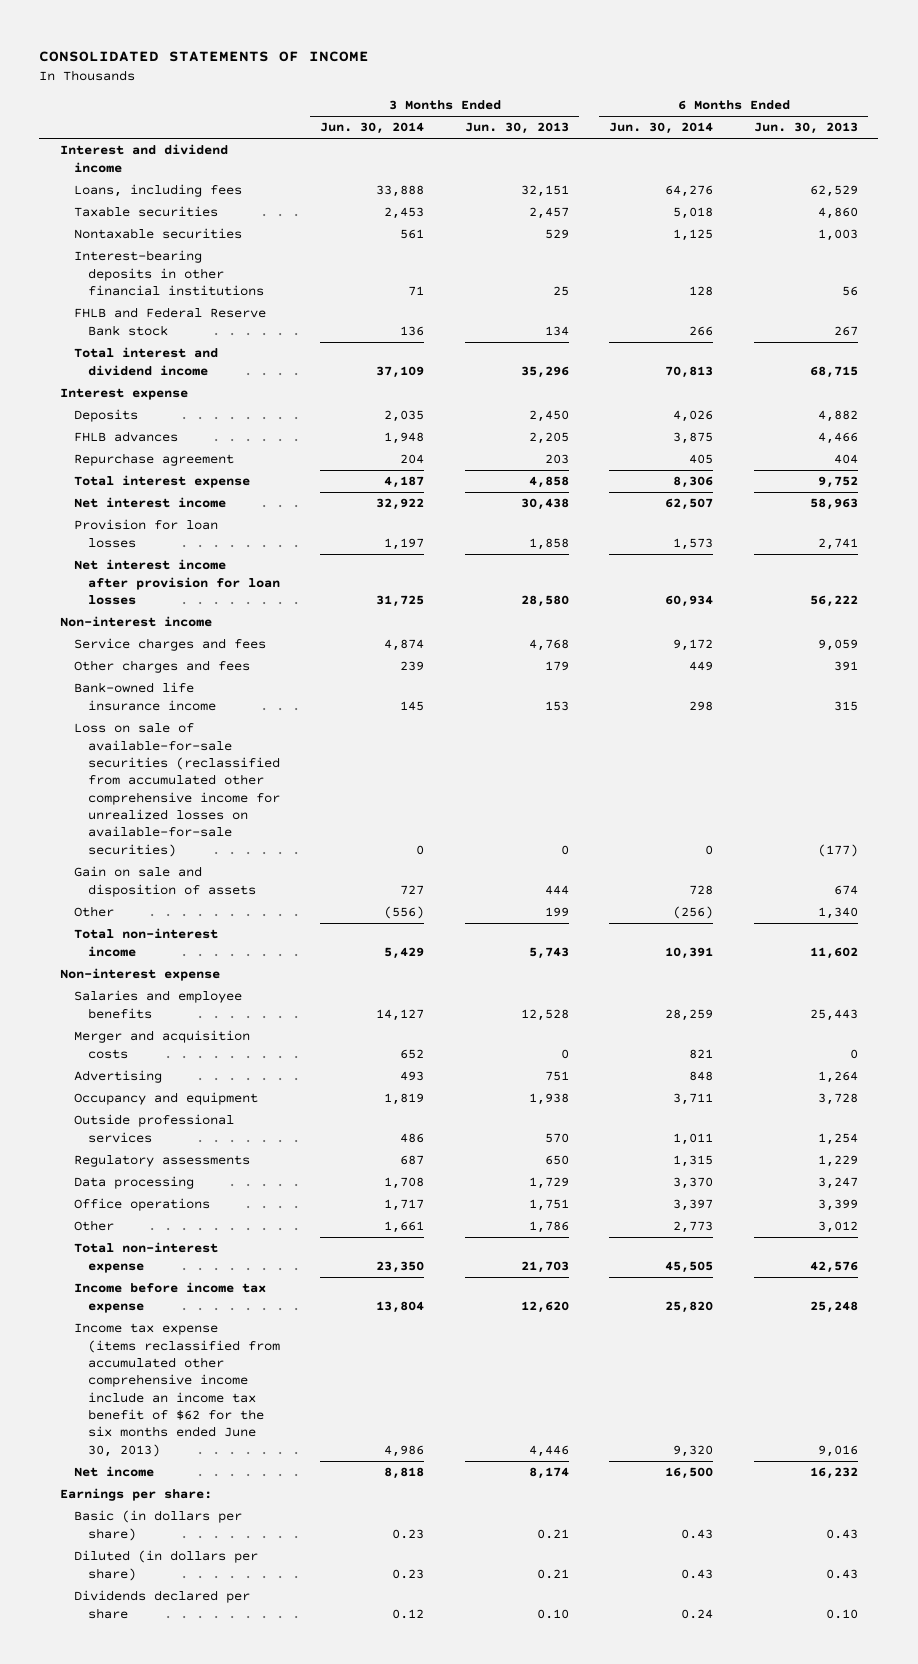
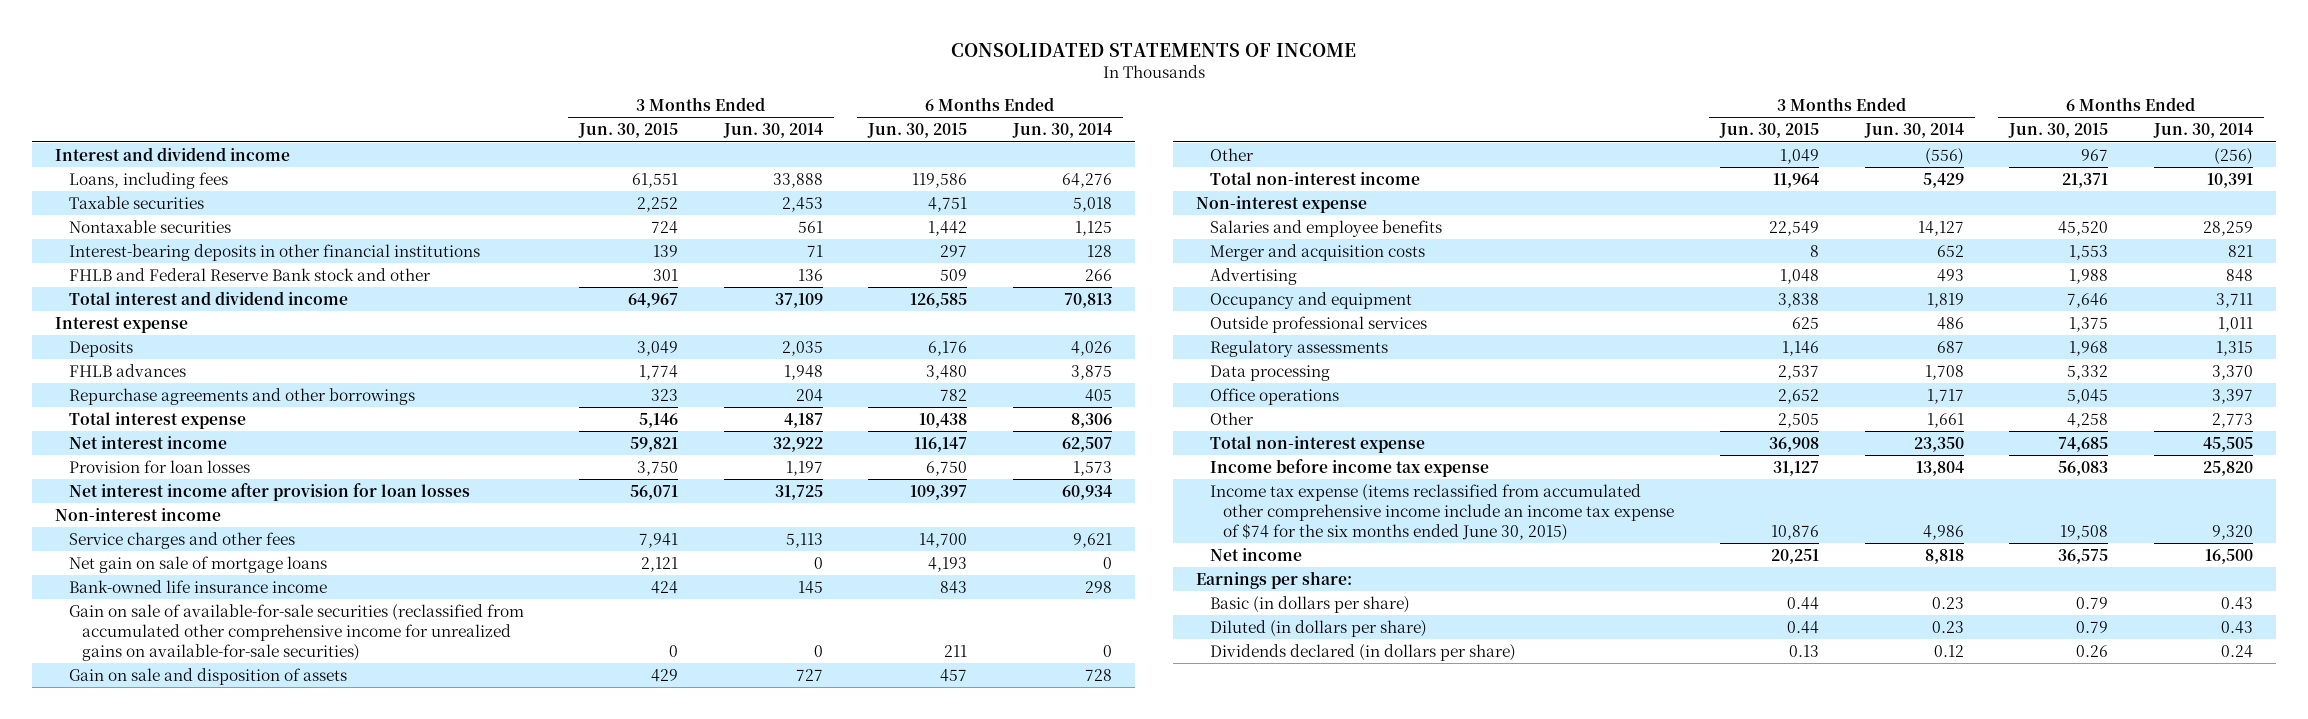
- | 3 Months Ended Jun. 30, 2014 | 3 Months Ended Jun. 30, 2013 | 6 Months Ended Jun. 30, 2014 | 6 Months Ended Jun. 30, 2013
+ | 3 Months Ended Jun. 30, 2015 | 3 Months Ended Jun. 30, 2014 | 6 Months Ended Jun. 30, 2015 | 6 Months Ended Jun. 30, 2014
- FHLB and Federal Reserve Bank stock | 136 | 134 | 266 | 267
+ FHLB and Federal Reserve Bank stock and other | 301 | 136 | 509 | 266
- Repurchase agreement | 204 | 203 | 405 | 404
+ Repurchase agreements and other borrowings | 323 | 204 | 782 | 405
- Service charges and fees | 4,874 | 4,768 | 9,172 | 9,059
- Other charges and fees | 239 | 179 | 449 | 391
+ Service charges and other fees | 7,941 | 5,113 | 14,700 | 9,621
+ Net gain on sale of mortgage loans | 2,121 | 0 | 4,193 | 0
- Loss on sale of available-for-sale securities (reclassified from accumulated other comprehensive income for unrealized losses on available-for-sale securities) | 0 | 0 | 0 | (177)
+ Gain on sale of available-for-sale securities (reclassified from accumulated other comprehensive income for unrealized gains on available-for-sale securities) | 0 | 0 | 211 | 0
- Income tax expense (items reclassified from accumulated other comprehensive income include an income tax benefit of $62 for the six months ended June 30, 2013) | 4,986 | 4,446 | 9,320 | 9,016
+ Income tax expense (items reclassified from accumulated other comprehensive income include an income tax expense of $74 for the six months ended June 30, 2015) | 10,876 | 4,986 | 19,508 | 9,320
- Dividends declared per share | 0.12 | 0.10 | 0.24 | 0.10
+ Dividends declared (in dollars per share) | 0.13 | 0.12 | 0.26 | 0.24

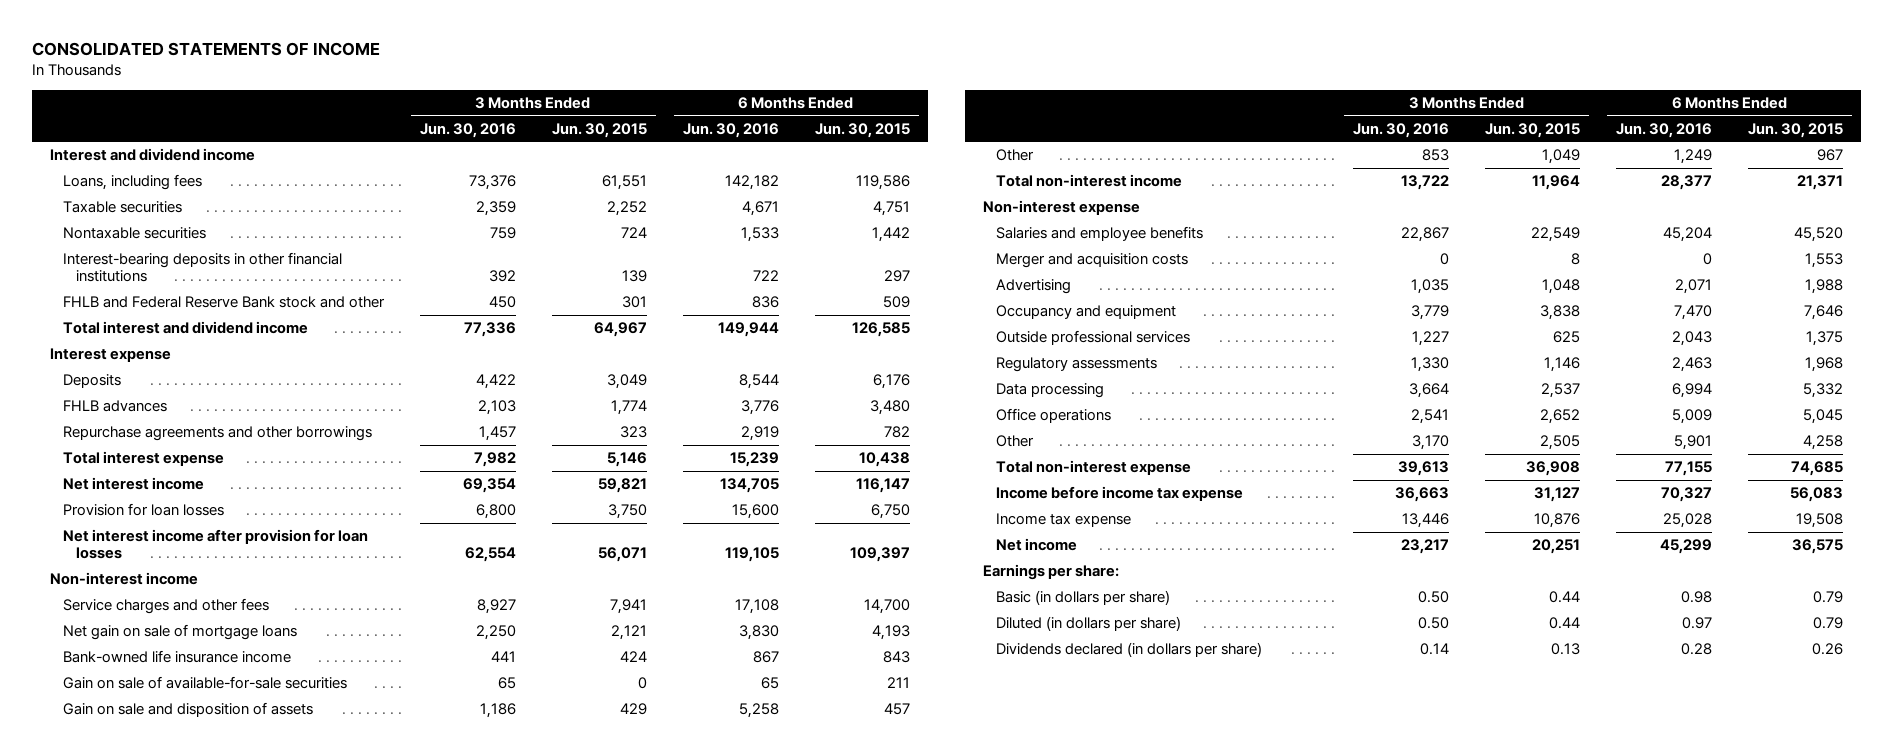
- | 3 Months Ended Jun. 30, 2015 | 3 Months Ended Jun. 30, 2014 | 6 Months Ended Jun. 30, 2015 | 6 Months Ended Jun. 30, 2014
+ | 3 Months Ended Jun. 30, 2016 | 3 Months Ended Jun. 30, 2015 | 6 Months Ended Jun. 30, 2016 | 6 Months Ended Jun. 30, 2015
- Gain on sale of available-for-sale securities (reclassified from accumulated other comprehensive income for unrealized gains on available-for-sale securities) | 0 | 0 | 211 | 0
+ Gain on sale of available-for-sale securities | 65 | 0 | 65 | 211
- Income tax expense (items reclassified from accumulated other comprehensive income include an income tax expense of $74 for the six months ended June 30, 2015) | 10,876 | 4,986 | 19,508 | 9,320
+ Income tax expense | 13,446 | 10,876 | 25,028 | 19,508

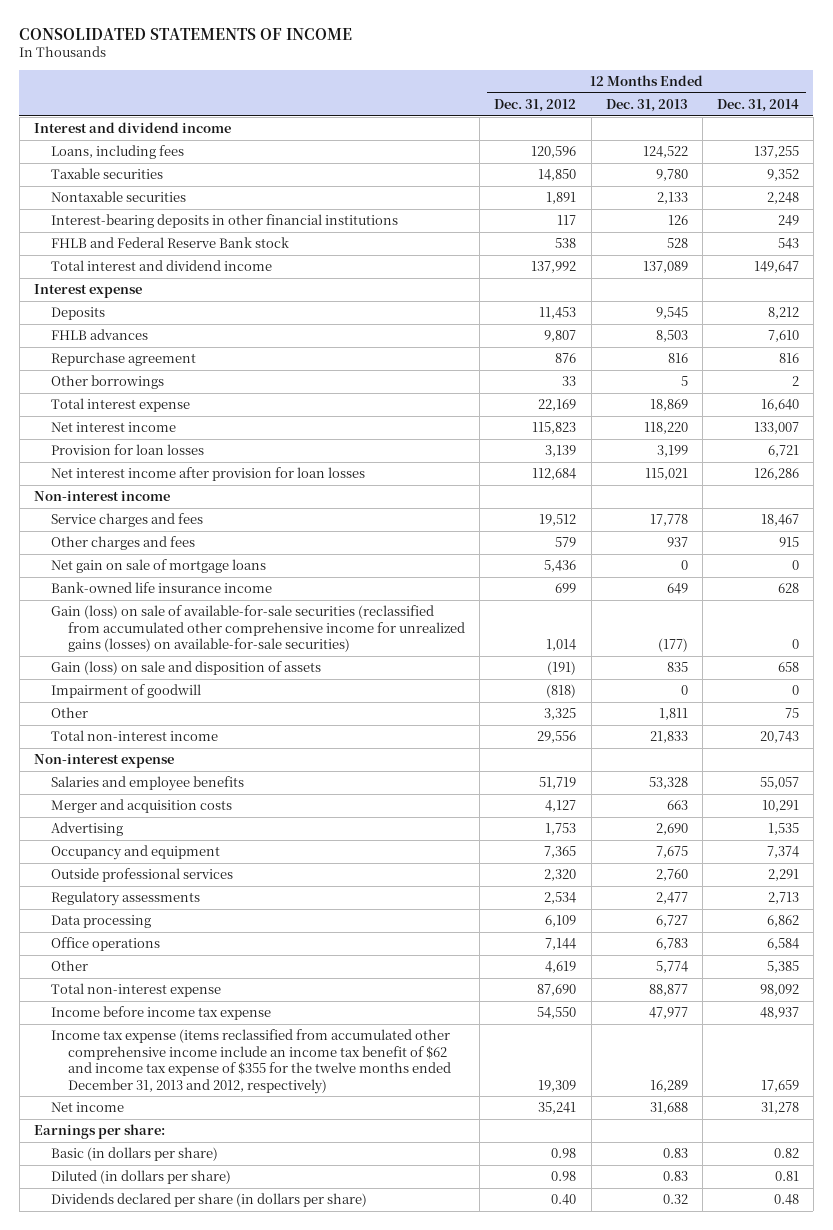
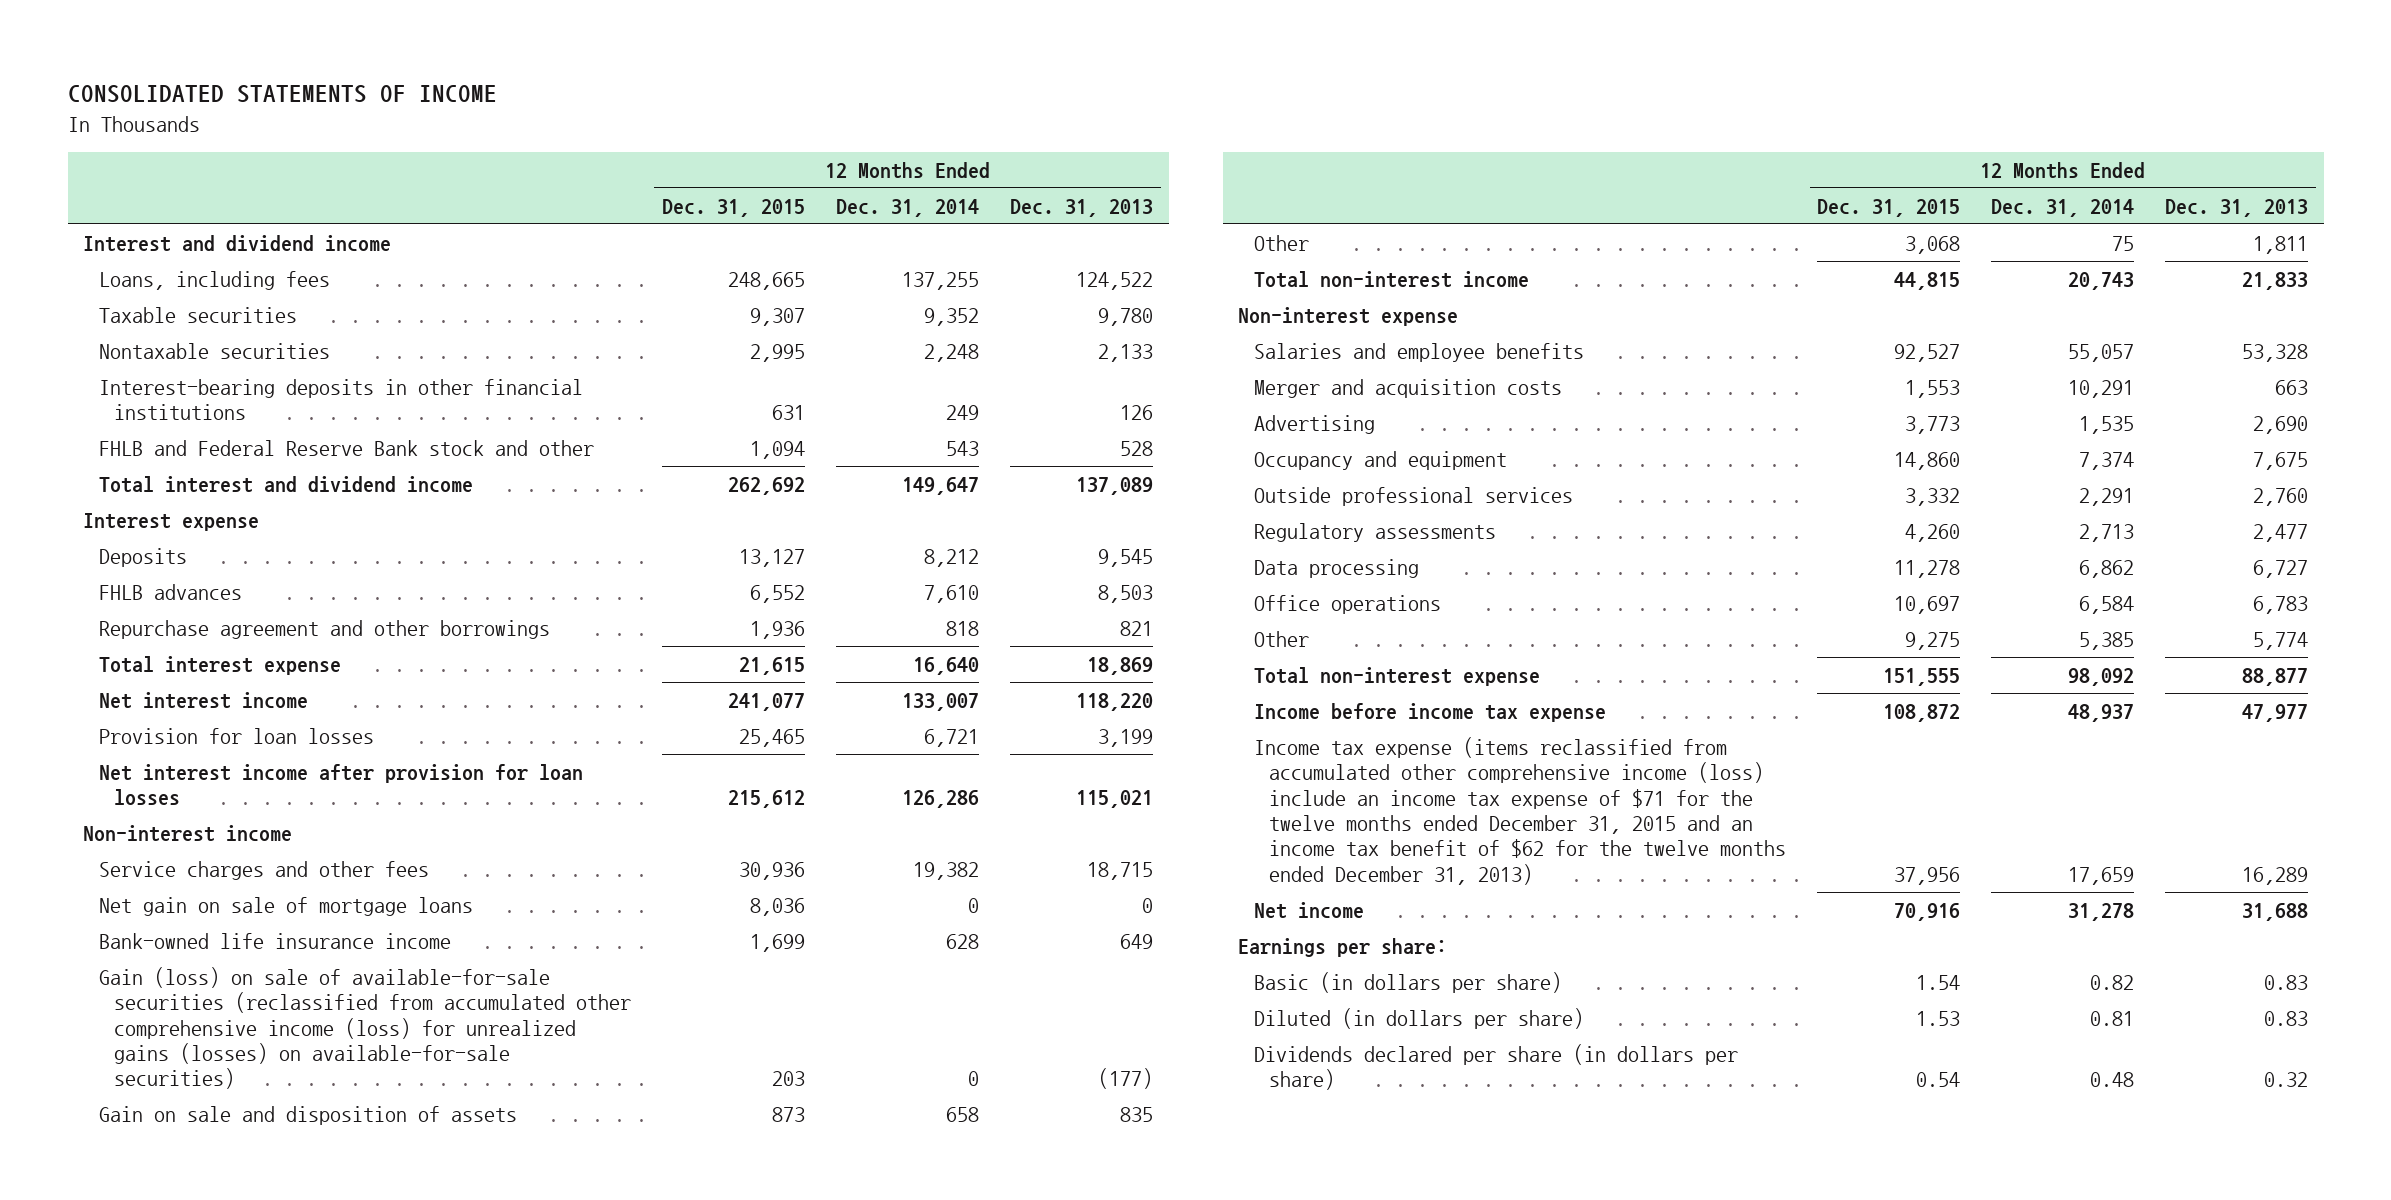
- | 12 Months Ended Dec. 31, 2012 | 12 Months Ended Dec. 31, 2013 | 12 Months Ended Dec. 31, 2014
+ | 12 Months Ended Dec. 31, 2015 | 12 Months Ended Dec. 31, 2014 | 12 Months Ended Dec. 31, 2013
- FHLB and Federal Reserve Bank stock | 538 | 528 | 543
+ FHLB and Federal Reserve Bank stock and other | 1,094 | 543 | 528
- Repurchase agreement | 876 | 816 | 816
- Other borrowings | 33 | 5 | 2
+ Repurchase agreement and other borrowings | 1,936 | 818 | 821
- Service charges and fees | 19,512 | 17,778 | 18,467
- Other charges and fees | 579 | 937 | 915
+ Service charges and other fees | 30,936 | 19,382 | 18,715
- Gain (loss) on sale of available-for-sale securities (reclassified from accumulated other comprehensive income for unrealized gains (losses) on available-for-sale securities) | 1,014 | (177) | 0
- Gain (loss) on sale and disposition of assets | (191) | 835 | 658
- Impairment of goodwill | (818) | 0 | 0
+ Gain (loss) on sale of available-for-sale securities (reclassified from accumulated other comprehensive income (loss) for unrealized gains (losses) on available-for-sale securities) | 203 | 0 | (177)
+ Gain on sale and disposition of assets | 873 | 658 | 835
- Income tax expense (items reclassified from accumulated other comprehensive income include an income tax benefit of $62 and income tax expense of $355 for the twelve months ended December 31, 2013 and 2012, respectively) | 19,309 | 16,289 | 17,659
+ Income tax expense (items reclassified from accumulated other comprehensive income (loss) include an income tax expense of $71 for the twelve months ended December 31, 2015 and an income tax benefit of $62 for the twelve months ended December 31, 2013) | 37,956 | 17,659 | 16,289

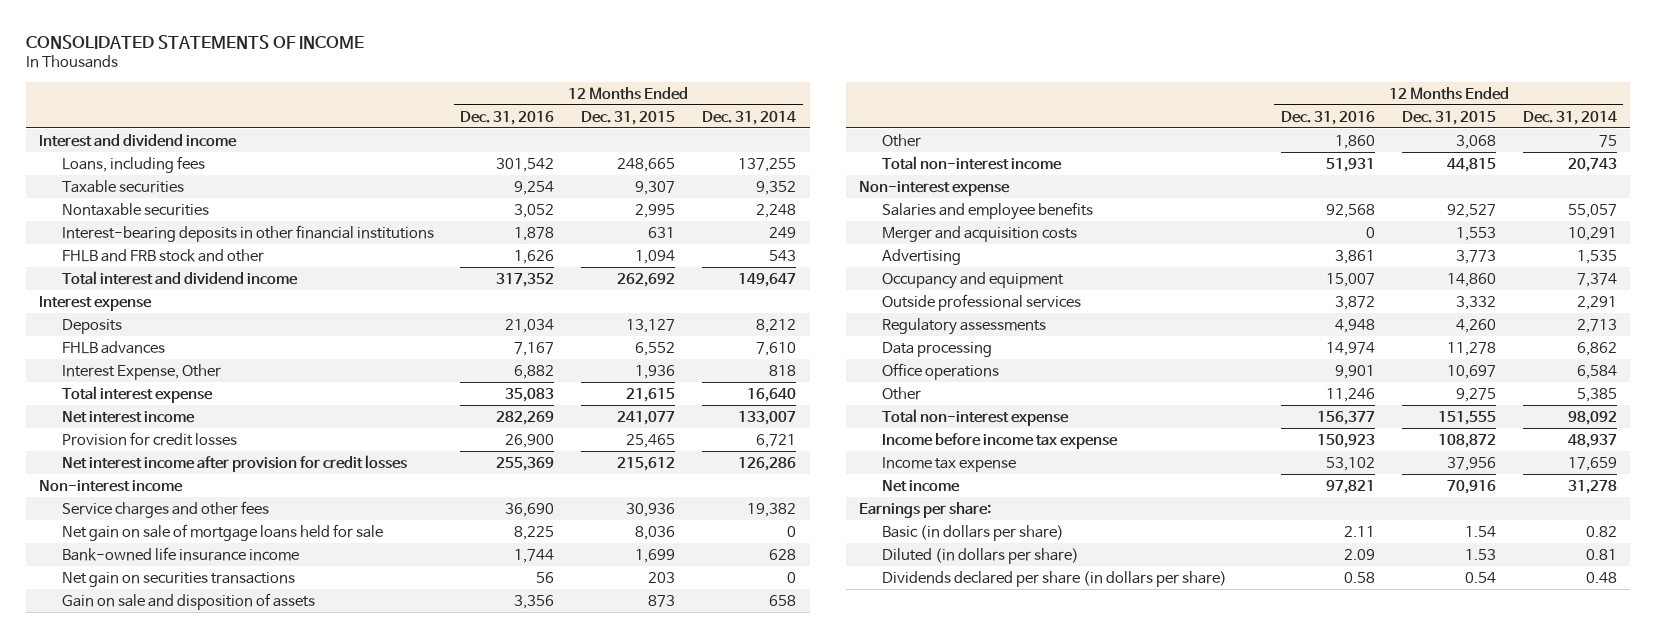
- | 12 Months Ended Dec. 31, 2015 | 12 Months Ended Dec. 31, 2014 | 12 Months Ended Dec. 31, 2013
+ | 12 Months Ended Dec. 31, 2016 | 12 Months Ended Dec. 31, 2015 | 12 Months Ended Dec. 31, 2014
- FHLB and Federal Reserve Bank stock and other | 1,094 | 543 | 528
+ FHLB and FRB stock and other | 1,626 | 1,094 | 543
- Repurchase agreement and other borrowings | 1,936 | 818 | 821
+ Interest Expense, Other | 6,882 | 1,936 | 818
- Provision for loan losses | 25,465 | 6,721 | 3,199
- Net interest income after provision for loan losses | 215,612 | 126,286 | 115,021
+ Provision for credit losses | 26,900 | 25,465 | 6,721
+ Net interest income after provision for credit losses | 255,369 | 215,612 | 126,286
- Net gain on sale of mortgage loans | 8,036 | 0 | 0
+ Net gain on sale of mortgage loans held for sale | 8,225 | 8,036 | 0
- Gain (loss) on sale of available-for-sale securities (reclassified from accumulated other comprehensive income (loss) for unrealized gains (losses) on available-for-sale securities) | 203 | 0 | (177)
+ Net gain on securities transactions | 56 | 203 | 0
- Income tax expense (items reclassified from accumulated other comprehensive income (loss) include an income tax expense of $71 for the twelve months ended December 31, 2015 and an income tax benefit of $62 for the twelve months ended December 31, 2013) | 37,956 | 17,659 | 16,289
+ Income tax expense | 53,102 | 37,956 | 17,659

